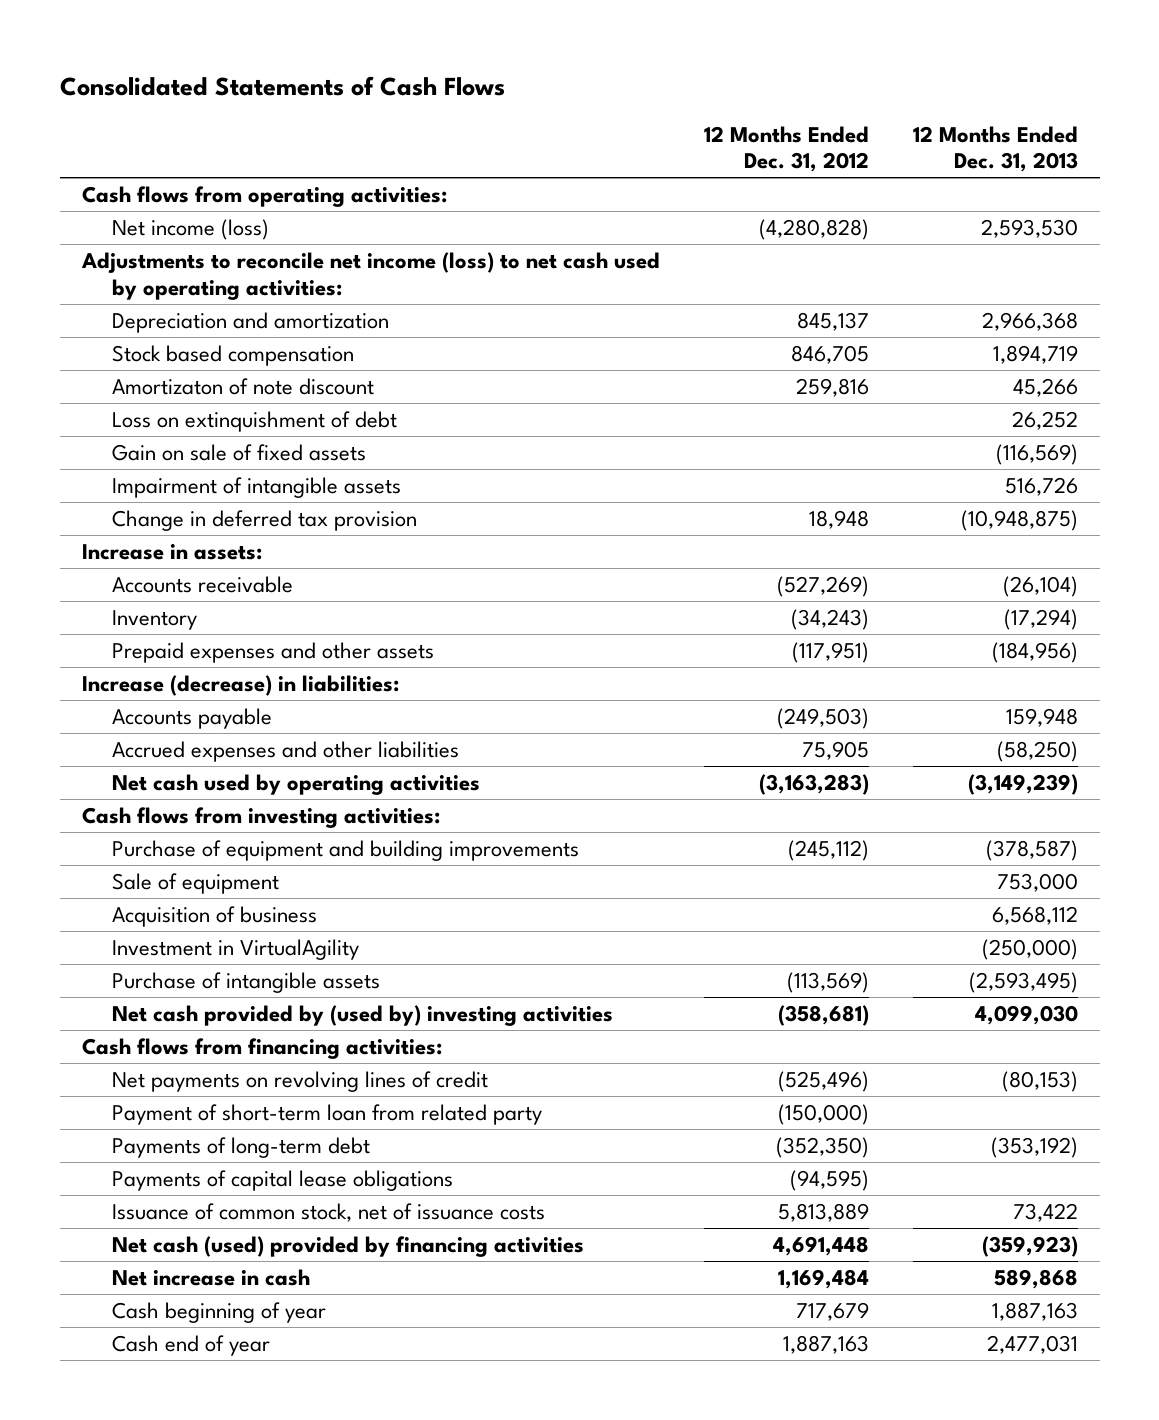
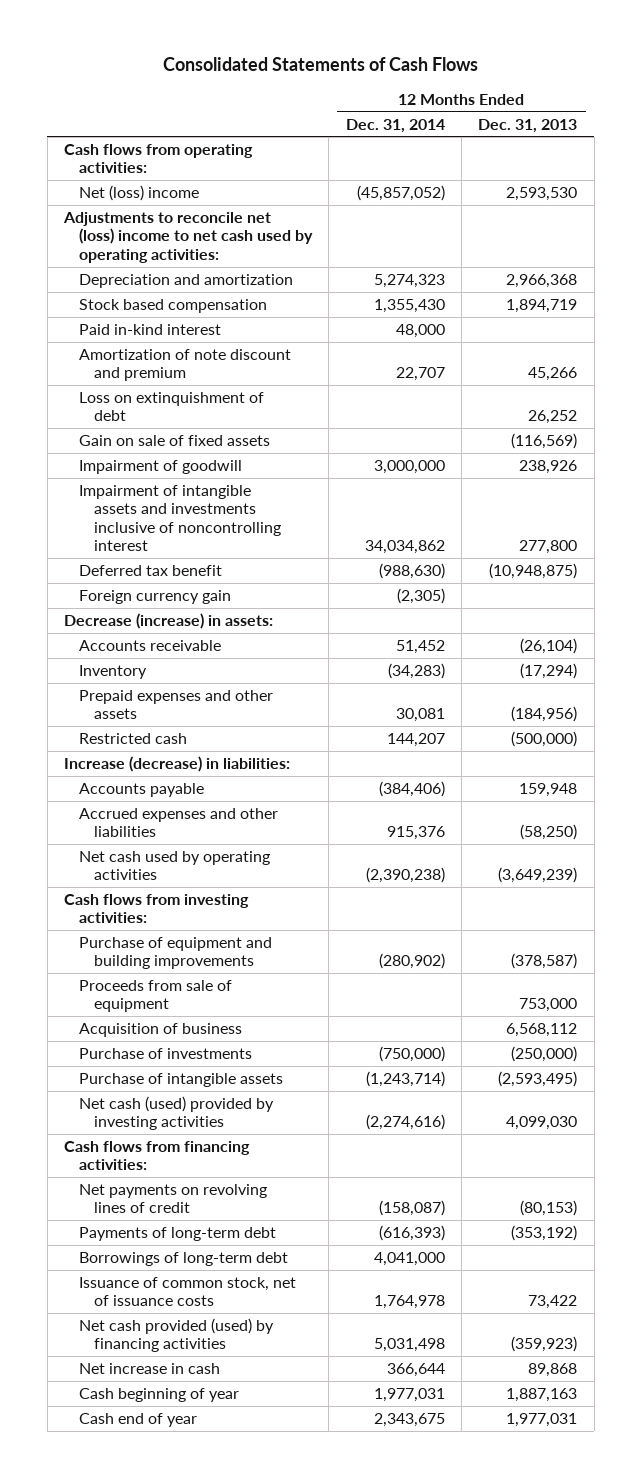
- | 12 Months Ended Dec. 31, 2012 | 12 Months Ended Dec. 31, 2013
+ | 12 Months Ended Dec. 31, 2014 | 12 Months Ended Dec. 31, 2013
- Net income (loss) | (4,280,828) | 2,593,530
- Adjustments to reconcile net income (loss) to net cash used by operating activities:
+ Net (loss) income | (45,857,052) | 2,593,530
+ Adjustments to reconcile net (loss) income to net cash used by operating activities:
- Amortizaton of note discount | 259,816 | 45,266
+ Paid in-kind interest | 48,000 |
+ Amortization of note discount and premium | 22,707 | 45,266
- Impairment of intangible assets | | 516,726
- Change in deferred tax provision | 18,948 | (10,948,875)
- Increase in assets:
+ Impairment of goodwill | 3,000,000 | 238,926
+ Impairment of intangible assets and investments inclusive of noncontrolling interest | 34,034,862 | 277,800
+ Deferred tax benefit | (988,630) | (10,948,875)
+ Foreign currency gain | (2,305) |
+ Decrease (increase) in assets:
+ Restricted cash | 144,207 | (500,000)
- Net cash used by operating activities | (3,163,283) | (3,149,239)
+ Net cash used by operating activities | (2,390,238) | (3,649,239)
- Sale of equipment | | 753,000
+ Proceeds from sale of equipment | | 753,000
- Investment in VirtualAgility | | (250,000)
+ Purchase of investments | (750,000) | (250,000)
- Net cash provided by (used by) investing activities | (358,681) | 4,099,030
+ Net cash (used) provided by investing activities | (2,274,616) | 4,099,030
- Payment of short-term loan from related party | (150,000) |
- Payments of capital lease obligations | (94,595) |
+ Borrowings of long-term debt | 4,041,000 |
- Net cash (used) provided by financing activities | 4,691,448 | (359,923)
- Net increase in cash | 1,169,484 | 589,868
+ Net cash provided (used) by financing activities | 5,031,498 | (359,923)
+ Net increase in cash | 366,644 | 89,868
- Cash end of year | 1,887,163 | 2,477,031
+ Cash end of year | 2,343,675 | 1,977,031

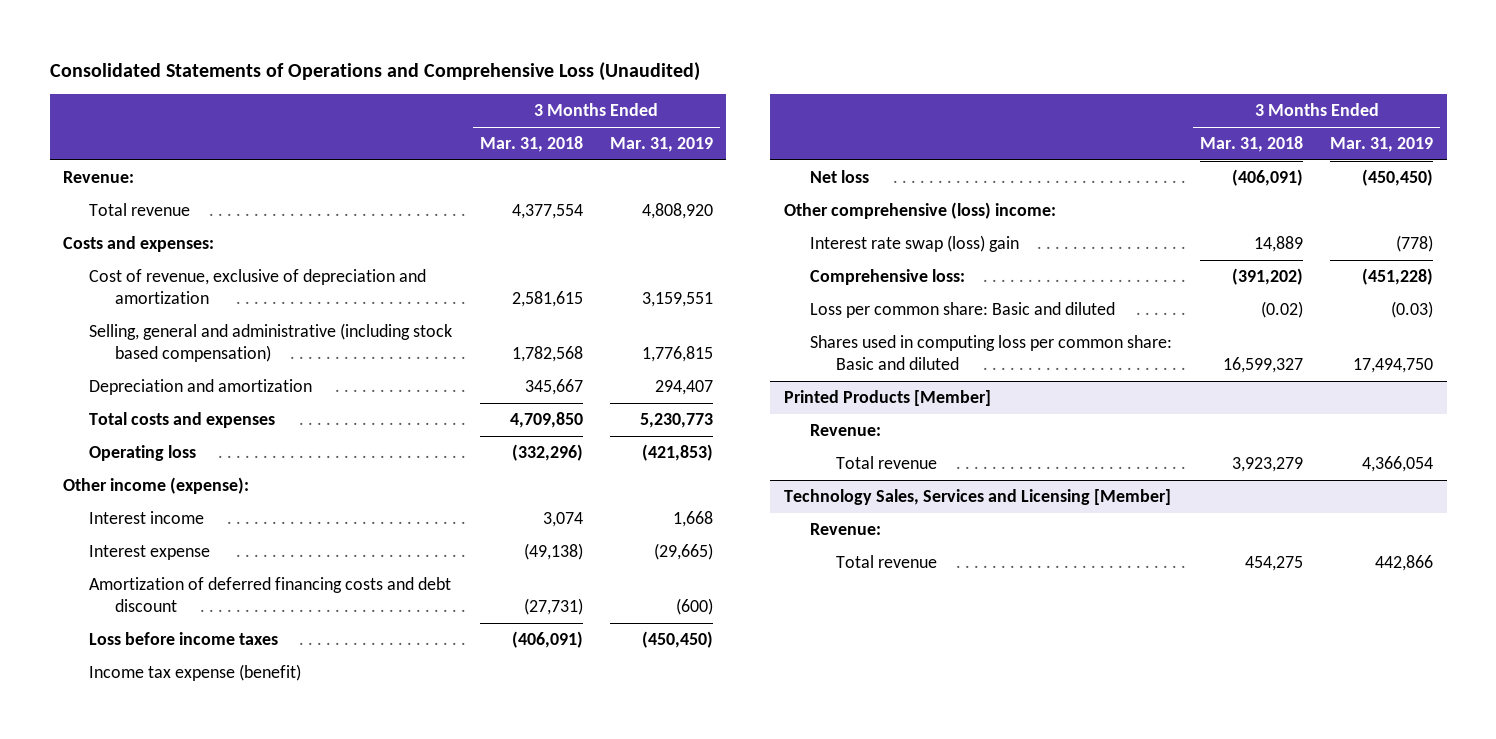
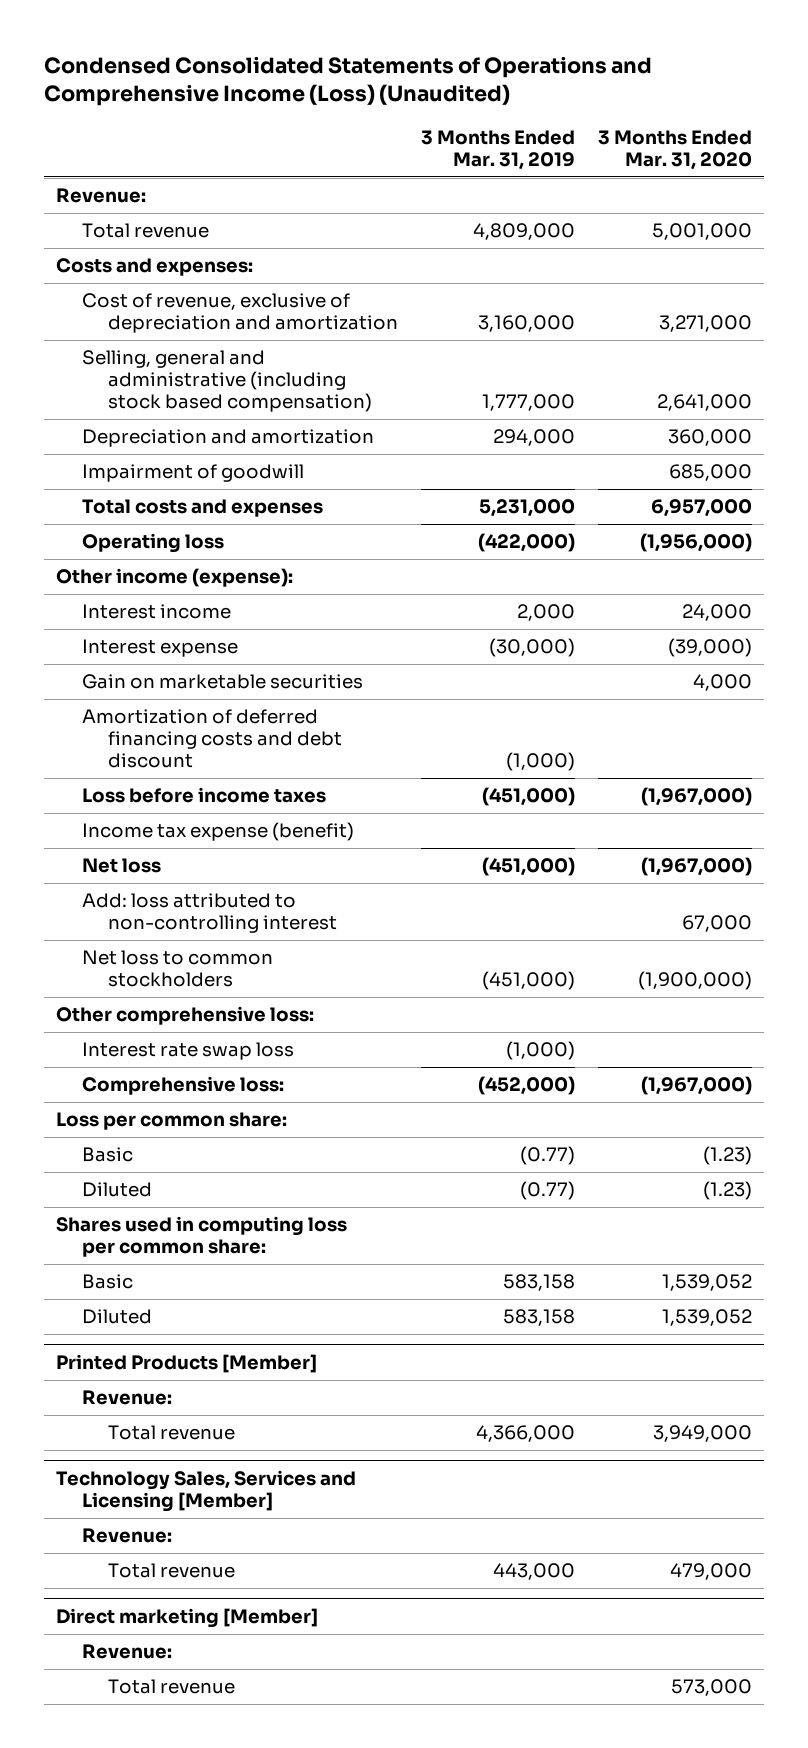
- Consolidated Statements of Operations and Comprehensive Loss (Unaudited)
+ Condensed Consolidated Statements of Operations and Comprehensive Income (Loss) (Unaudited)
- | 3 Months Ended Mar. 31, 2018 | 3 Months Ended Mar. 31, 2019
+ | 3 Months Ended Mar. 31, 2019 | 3 Months Ended Mar. 31, 2020
- Total revenue | 4,377,554 | 4,808,920
+ Total revenue | 4,809,000 | 5,001,000
- Cost of revenue, exclusive of depreciation and amortization | 2,581,615 | 3,159,551
- Selling, general and administrative (including stock based compensation) | 1,782,568 | 1,776,815
- Depreciation and amortization | 345,667 | 294,407
- Total costs and expenses | 4,709,850 | 5,230,773
- Operating loss | (332,296) | (421,853)
+ Cost of revenue, exclusive of depreciation and amortization | 3,160,000 | 3,271,000
+ Selling, general and administrative (including stock based compensation) | 1,777,000 | 2,641,000
+ Depreciation and amortization | 294,000 | 360,000
+ Impairment of goodwill | | 685,000
+ Total costs and expenses | 5,231,000 | 6,957,000
+ Operating loss | (422,000) | (1,956,000)
- Interest income | 3,074 | 1,668
- Interest expense | (49,138) | (29,665)
- Amortization of deferred financing costs and debt discount | (27,731) | (600)
- Loss before income taxes | (406,091) | (450,450)
+ Interest income | 2,000 | 24,000
+ Interest expense | (30,000) | (39,000)
+ Gain on marketable securities | | 4,000
+ Amortization of deferred financing costs and debt discount | (1,000) |
+ Loss before income taxes | (451,000) | (1,967,000)
- Net loss | (406,091) | (450,450)
- Other comprehensive (loss) income:
- Interest rate swap (loss) gain | 14,889 | (778)
- Comprehensive loss: | (391,202) | (451,228)
- Loss per common share: Basic and diluted | (0.02) | (0.03)
- Shares used in computing loss per common share: Basic and diluted | 16,599,327 | 17,494,750
+ Net loss | (451,000) | (1,967,000)
+ Add: loss attributed to non-controlling interest | | 67,000
+ Net loss to common stockholders | (451,000) | (1,900,000)
+ Other comprehensive loss:
+ Interest rate swap loss | (1,000) |
+ Comprehensive loss: | (452,000) | (1,967,000)
+ Loss per common share:
+ Basic | (0.77) | (1.23)
+ Diluted | (0.77) | (1.23)
+ Shares used in computing loss per common share:
+ Basic | 583,158 | 1,539,052
+ Diluted | 583,158 | 1,539,052
@ Printed Products [Member]
- Total revenue | 3,923,279 | 4,366,054
+ Total revenue | 4,366,000 | 3,949,000
@ Technology Sales, Services and Licensing [Member]
- Total revenue | 454,275 | 442,866
+ Total revenue | 443,000 | 479,000
+ Direct marketing [Member]
+ Revenue:
+ Total revenue | | 573,000

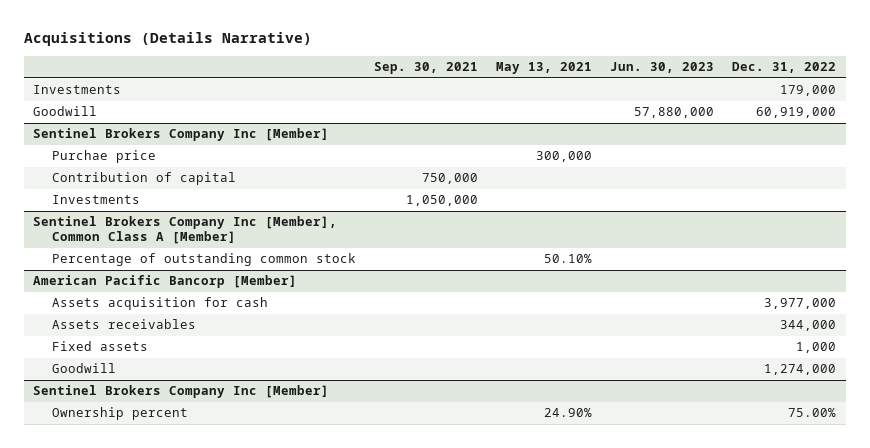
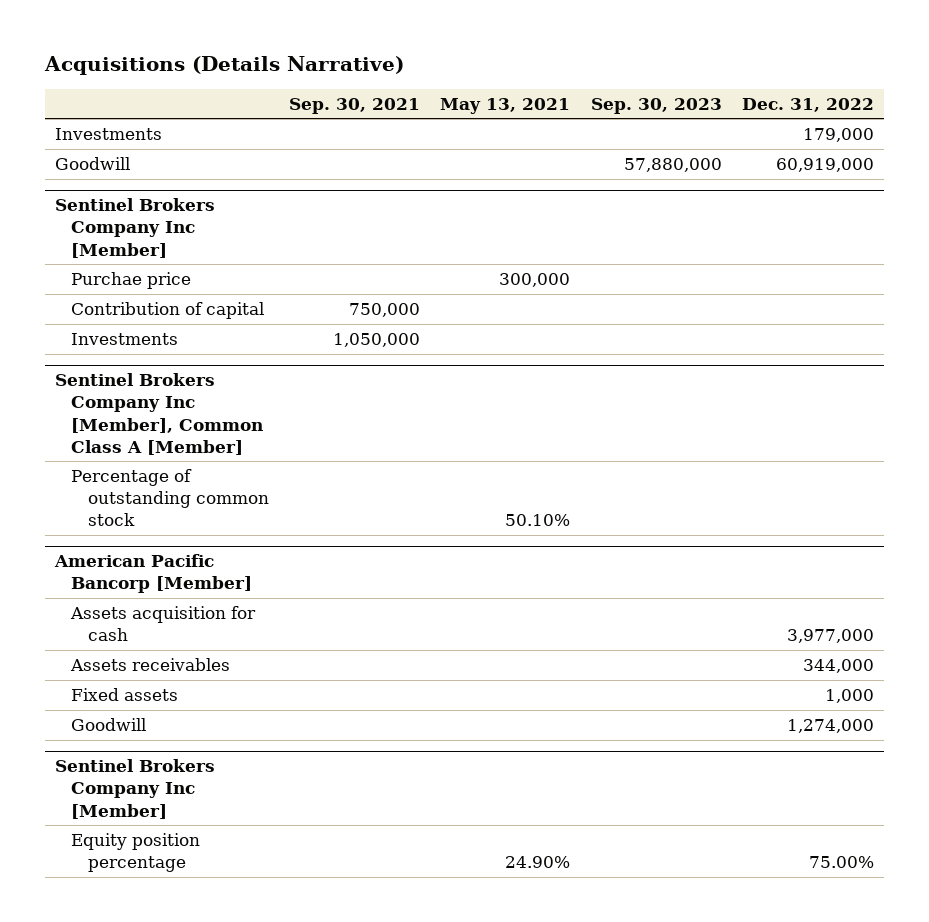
- | Sep. 30, 2021 | May 13, 2021 | Jun. 30, 2023 | Dec. 31, 2022
+ | Sep. 30, 2021 | May 13, 2021 | Sep. 30, 2023 | Dec. 31, 2022
@ Sentinel Brokers Company Inc [Member]
- Ownership percent | | 24.90% | | 75.00%
+ Equity position percentage | | 24.90% | | 75.00%

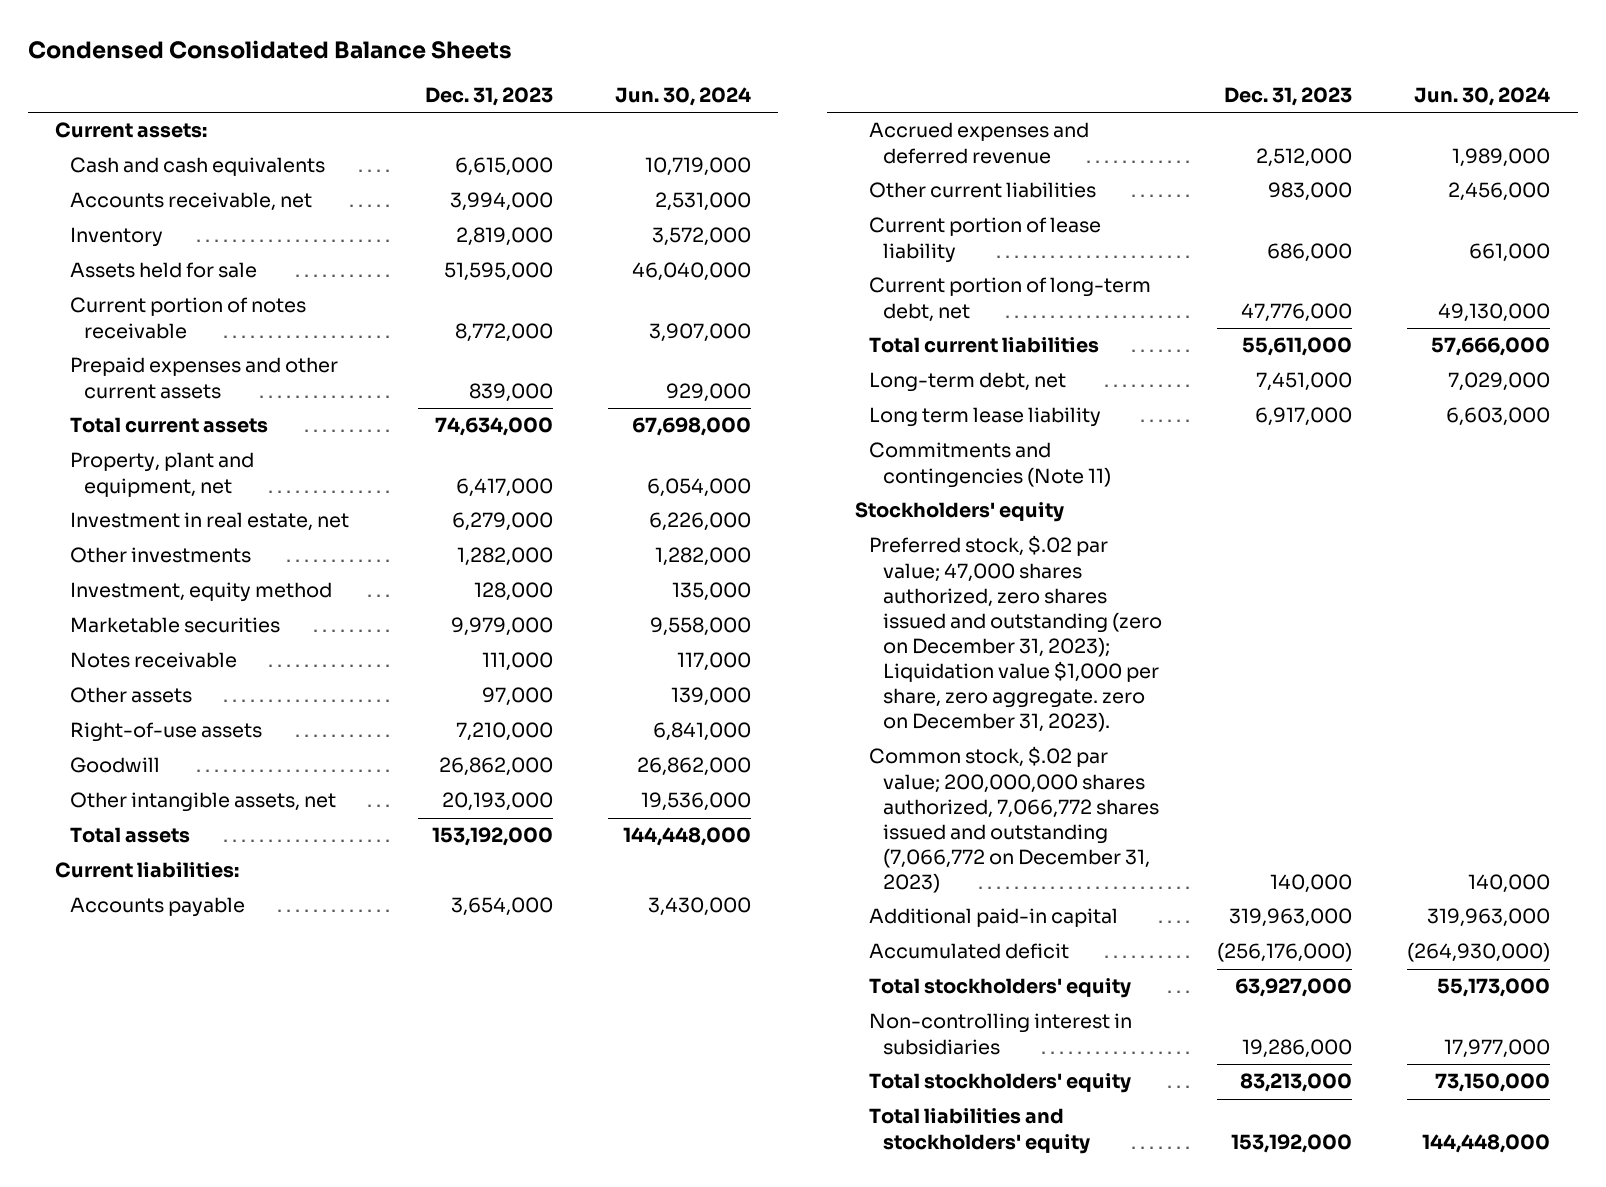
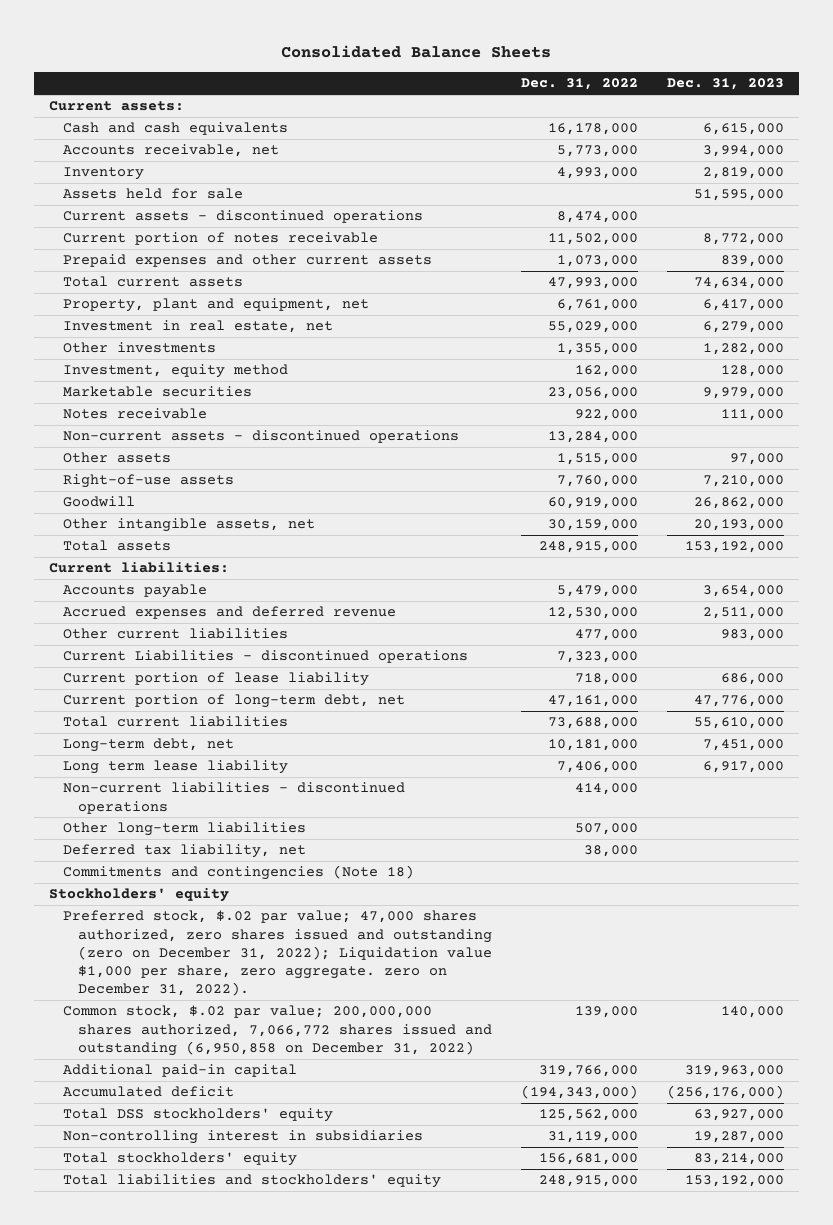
- Condensed Consolidated Balance Sheets
+ Consolidated Balance Sheets
- | Dec. 31, 2023 | Jun. 30, 2024
+ | Dec. 31, 2022 | Dec. 31, 2023
+ Current assets - discontinued operations | 8,474,000 |
+ Non-current assets - discontinued operations | 13,284,000 |
- Accrued expenses and deferred revenue | 2,512,000 | 1,989,000
+ Accrued expenses and deferred revenue | 12,530,000 | 2,511,000
+ Current Liabilities - discontinued operations | 7,323,000 |
- Total current liabilities | 55,611,000 | 57,666,000
+ Total current liabilities | 73,688,000 | 55,610,000
- Commitments and contingencies (Note 11)
+ Non-current liabilities - discontinued operations | 414,000 |
+ Other long-term liabilities | 507,000 |
+ Deferred tax liability, net | 38,000 |
+ Commitments and contingencies (Note 18)
- Preferred stock, $.02 par value; 47,000 shares authorized, zero shares issued and outstanding (zero on December 31, 2023); Liquidation value $1,000 per share, zero aggregate. zero on December 31, 2023).
- Common stock, $.02 par value; 200,000,000 shares authorized, 7,066,772 shares issued and outstanding (7,066,772 on December 31, 2023) | 140,000 | 140,000
+ Preferred stock, $.02 par value; 47,000 shares authorized, zero shares issued and outstanding (zero on December 31, 2022); Liquidation value $1,000 per share, zero aggregate. zero on December 31, 2022).
+ Common stock, $.02 par value; 200,000,000 shares authorized, 7,066,772 shares issued and outstanding (6,950,858 on December 31, 2022) | 139,000 | 140,000
- Total stockholders' equity | 63,927,000 | 55,173,000
- Non-controlling interest in subsidiaries | 19,286,000 | 17,977,000
- Total stockholders' equity | 83,213,000 | 73,150,000
+ Total DSS stockholders' equity | 125,562,000 | 63,927,000
+ Non-controlling interest in subsidiaries | 31,119,000 | 19,287,000
+ Total stockholders' equity | 156,681,000 | 83,214,000

